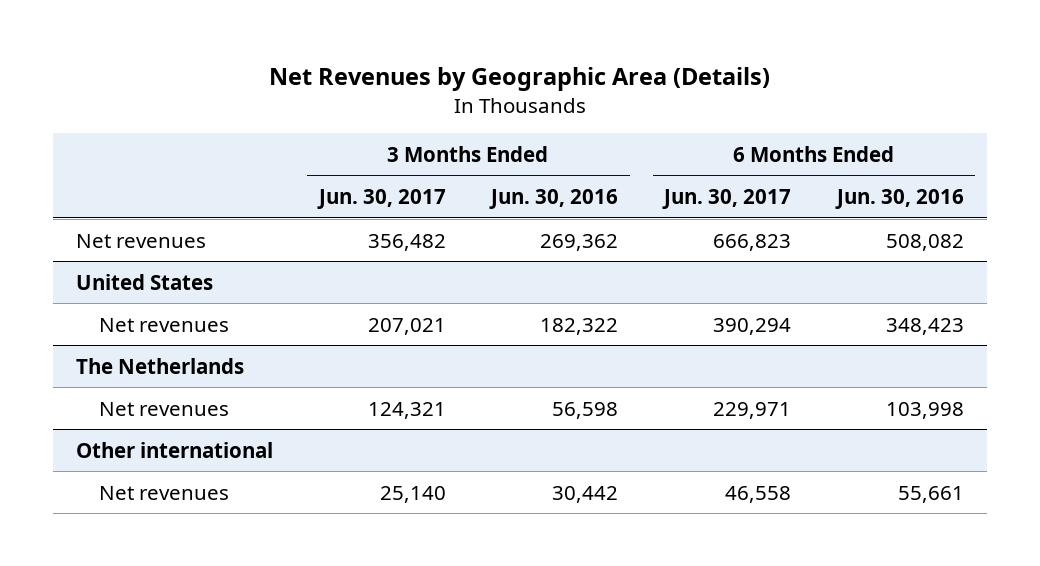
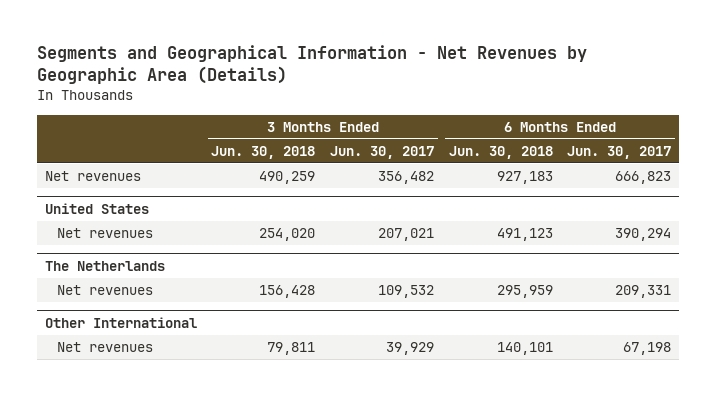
- Net Revenues by Geographic Area (Details)
+ Segments and Geographical Information - Net Revenues by Geographic Area (Details)
- | 3 Months Ended Jun. 30, 2017 | 3 Months Ended Jun. 30, 2016 | 6 Months Ended Jun. 30, 2017 | 6 Months Ended Jun. 30, 2016
+ | 3 Months Ended Jun. 30, 2018 | 3 Months Ended Jun. 30, 2017 | 6 Months Ended Jun. 30, 2018 | 6 Months Ended Jun. 30, 2017
@ The Netherlands
- Net revenues | 124,321 | 56,598 | 229,971 | 103,998
- Other international
- Net revenues | 25,140 | 30,442 | 46,558 | 55,661
@ The Netherlands
+ Net revenues | 156,428 | 109,532 | 295,959 | 209,331
+ Other International
+ Net revenues | 79,811 | 39,929 | 140,101 | 67,198

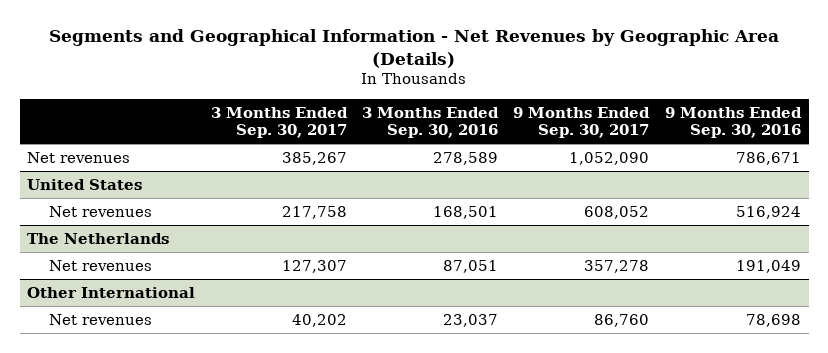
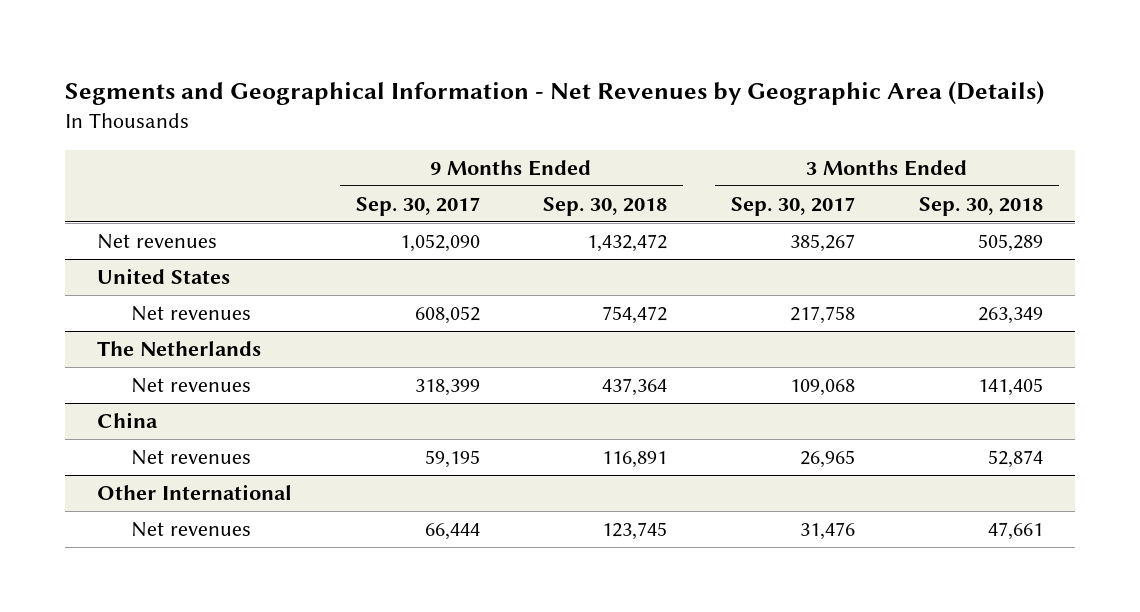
- | 3 Months Ended Sep. 30, 2017 | 3 Months Ended Sep. 30, 2016 | 9 Months Ended Sep. 30, 2017 | 9 Months Ended Sep. 30, 2016
+ | 9 Months Ended Sep. 30, 2017 | 9 Months Ended Sep. 30, 2018 | 3 Months Ended Sep. 30, 2017 | 3 Months Ended Sep. 30, 2018
@ The Netherlands
- Net revenues | 127,307 | 87,051 | 357,278 | 191,049
+ Net revenues | 318,399 | 437,364 | 109,068 | 141,405
+ China
+ Net revenues | 59,195 | 116,891 | 26,965 | 52,874
@ Other International
- Net revenues | 40,202 | 23,037 | 86,760 | 78,698
+ Net revenues | 66,444 | 123,745 | 31,476 | 47,661

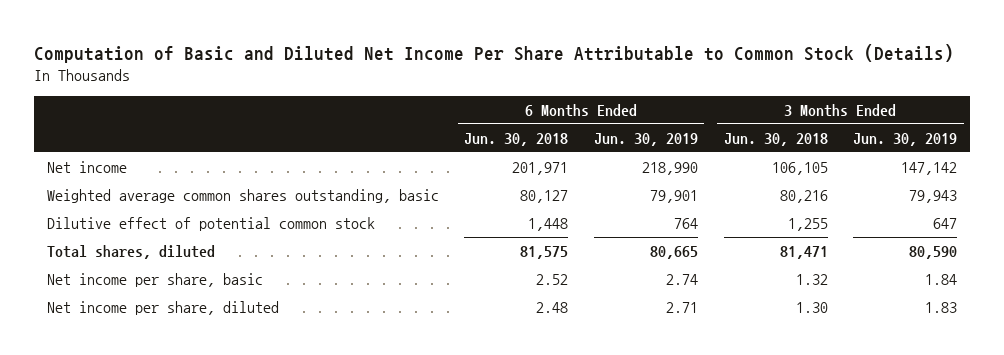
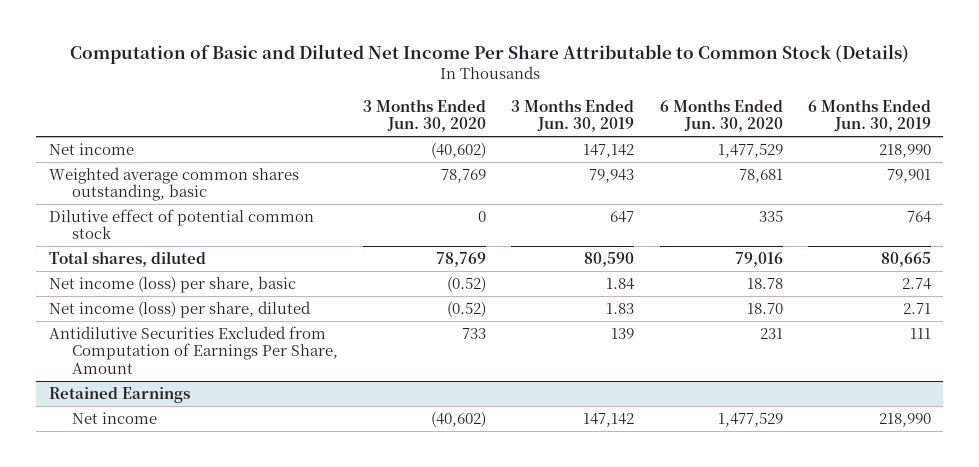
- | 6 Months Ended Jun. 30, 2018 | 6 Months Ended Jun. 30, 2019 | 3 Months Ended Jun. 30, 2018 | 3 Months Ended Jun. 30, 2019
+ | 3 Months Ended Jun. 30, 2020 | 3 Months Ended Jun. 30, 2019 | 6 Months Ended Jun. 30, 2020 | 6 Months Ended Jun. 30, 2019
- Net income per share, basic | 2.52 | 2.74 | 1.32 | 1.84
- Net income per share, diluted | 2.48 | 2.71 | 1.30 | 1.83
+ Net income (loss) per share, basic | (0.52) | 1.84 | 18.78 | 2.74
+ Net income (loss) per share, diluted | (0.52) | 1.83 | 18.70 | 2.71
+ Antidilutive Securities Excluded from Computation of Earnings Per Share, Amount | 733 | 139 | 231 | 111
+ Retained Earnings
+ Net income | (40,602) | 147,142 | 1,477,529 | 218,990

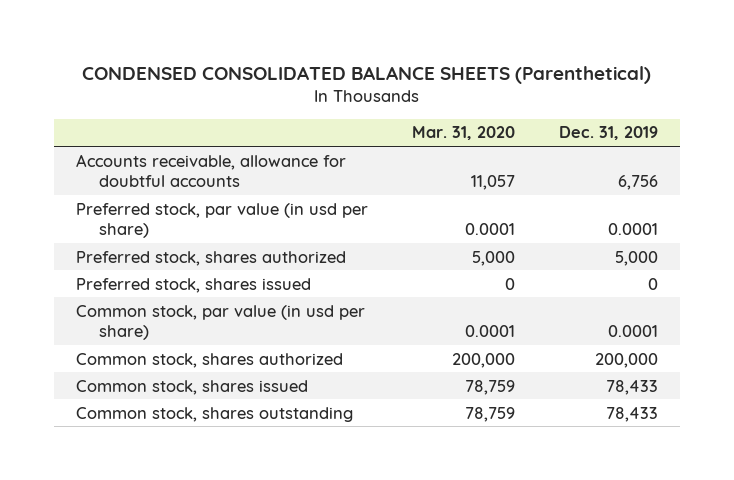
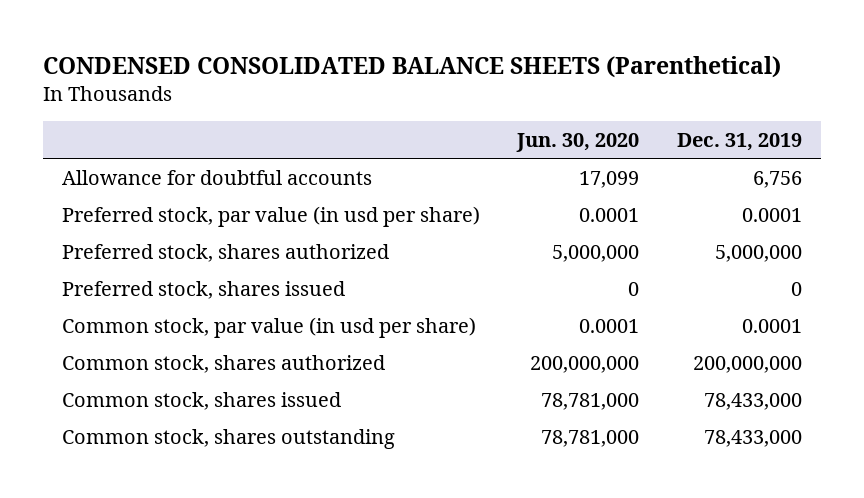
- | Mar. 31, 2020 | Dec. 31, 2019
+ | Jun. 30, 2020 | Dec. 31, 2019
- Accounts receivable, allowance for doubtful accounts | 11,057 | 6,756
+ Allowance for doubtful accounts | 17,099 | 6,756
- Preferred stock, shares authorized | 5,000 | 5,000
+ Preferred stock, shares authorized | 5,000,000 | 5,000,000
- Common stock, shares authorized | 200,000 | 200,000
- Common stock, shares issued | 78,759 | 78,433
- Common stock, shares outstanding | 78,759 | 78,433
+ Common stock, shares authorized | 200,000,000 | 200,000,000
+ Common stock, shares issued | 78,781,000 | 78,433,000
+ Common stock, shares outstanding | 78,781,000 | 78,433,000

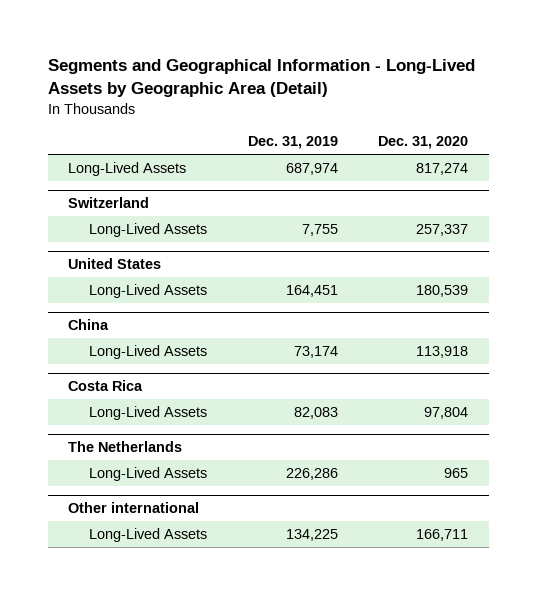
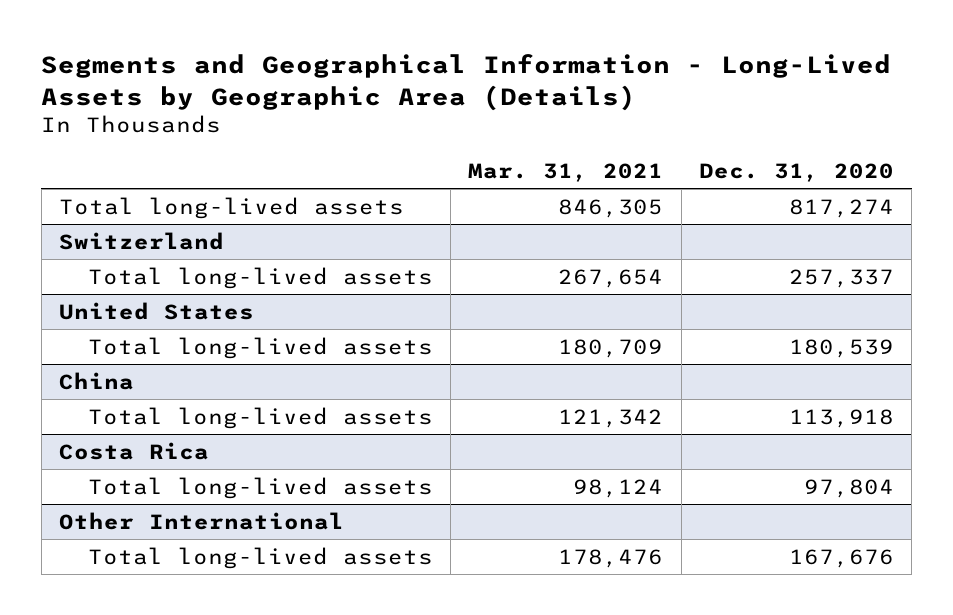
- Segments and Geographical Information - Long-Lived Assets by Geographic Area (Detail)
+ Segments and Geographical Information - Long-Lived Assets by Geographic Area (Details)
- | Dec. 31, 2019 | Dec. 31, 2020
+ | Mar. 31, 2021 | Dec. 31, 2020
- Long-Lived Assets | 687,974 | 817,274
+ Total long-lived assets | 846,305 | 817,274
@ Switzerland
- Long-Lived Assets | 7,755 | 257,337
+ Total long-lived assets | 267,654 | 257,337
@ United States
- Long-Lived Assets | 164,451 | 180,539
+ Total long-lived assets | 180,709 | 180,539
@ China
- Long-Lived Assets | 73,174 | 113,918
+ Total long-lived assets | 121,342 | 113,918
@ Costa Rica
- Long-Lived Assets | 82,083 | 97,804
- The Netherlands
- Long-Lived Assets | 226,286 | 965
- Other international
- Long-Lived Assets | 134,225 | 166,711
@ Costa Rica
+ Total long-lived assets | 98,124 | 97,804
+ Other International
+ Total long-lived assets | 178,476 | 167,676

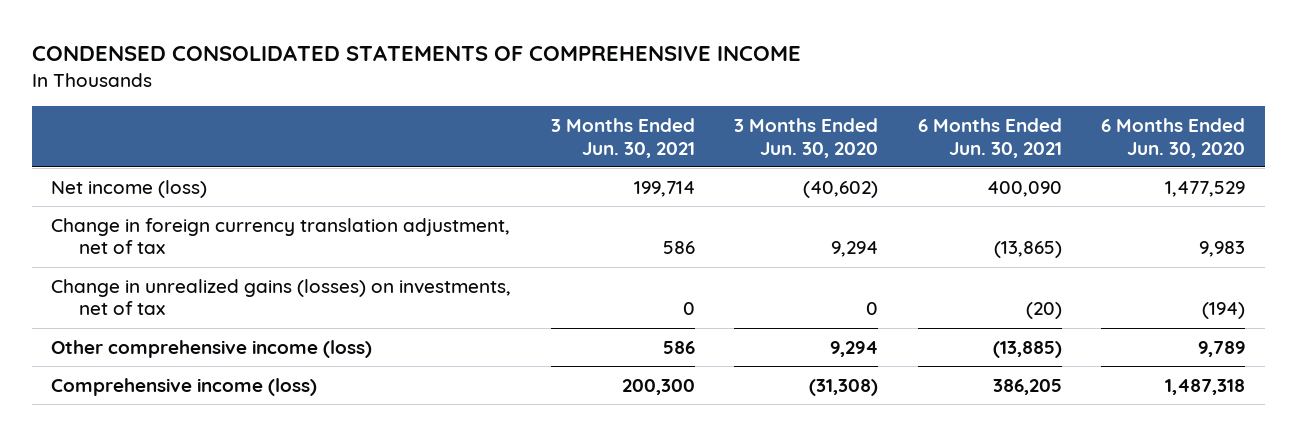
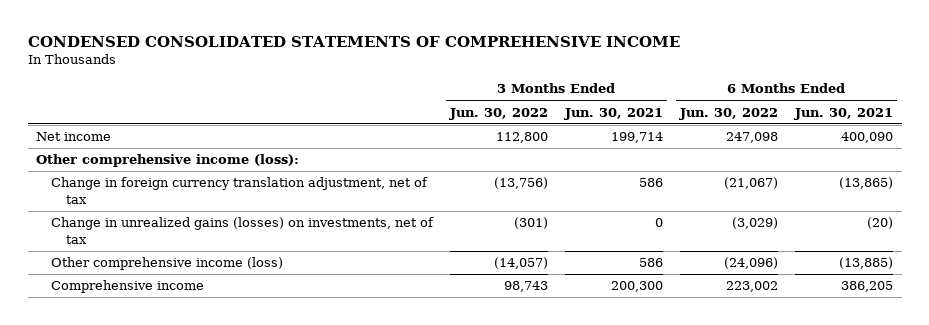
- | 3 Months Ended Jun. 30, 2021 | 3 Months Ended Jun. 30, 2020 | 6 Months Ended Jun. 30, 2021 | 6 Months Ended Jun. 30, 2020
+ | 3 Months Ended Jun. 30, 2022 | 3 Months Ended Jun. 30, 2021 | 6 Months Ended Jun. 30, 2022 | 6 Months Ended Jun. 30, 2021
- Net income (loss) | 199,714 | (40,602) | 400,090 | 1,477,529
+ Net income | 112,800 | 199,714 | 247,098 | 400,090
+ Other comprehensive income (loss):
- Comprehensive income (loss) | 200,300 | (31,308) | 386,205 | 1,487,318
+ Comprehensive income | 98,743 | 200,300 | 223,002 | 386,205

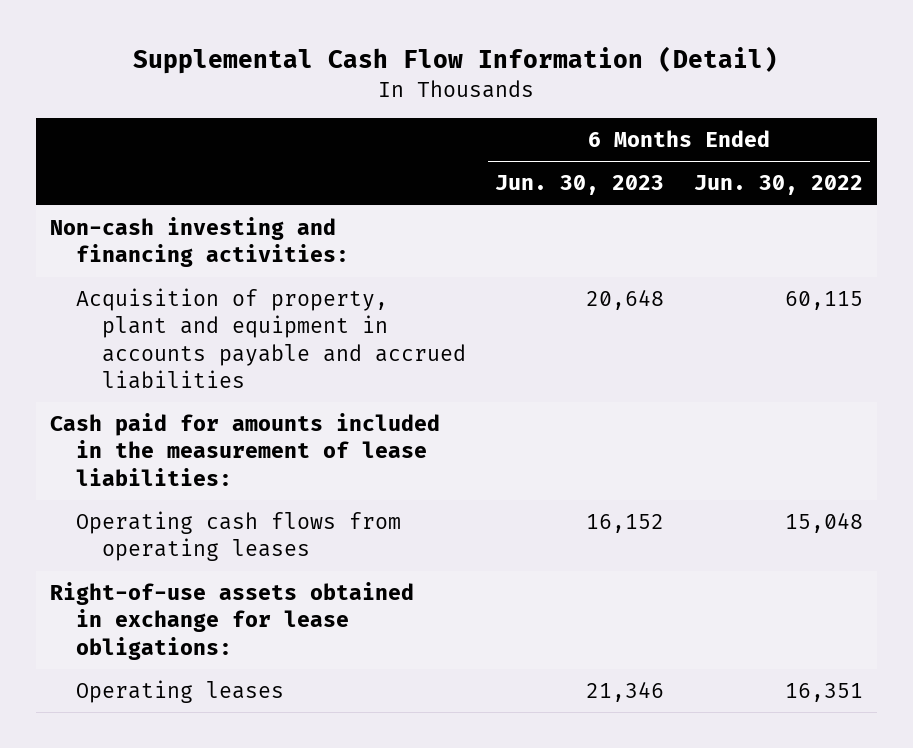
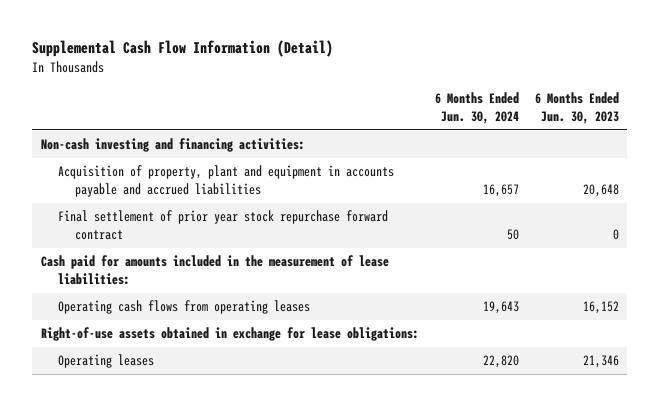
- | 6 Months Ended Jun. 30, 2023 | 6 Months Ended Jun. 30, 2022
+ | 6 Months Ended Jun. 30, 2024 | 6 Months Ended Jun. 30, 2023
+ Final settlement of prior year stock repurchase forward contract | 50 | 0

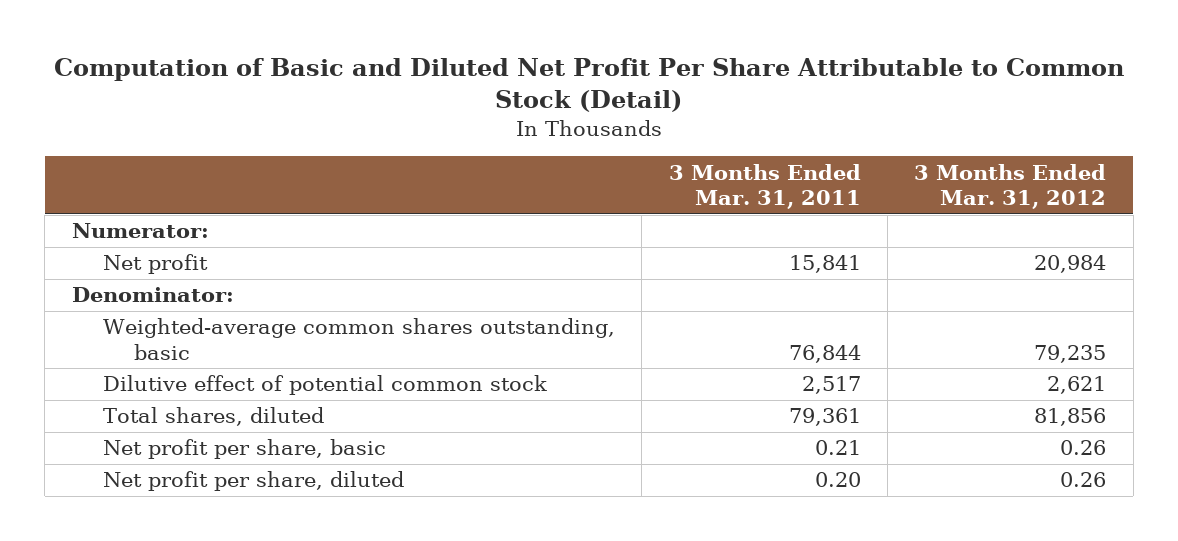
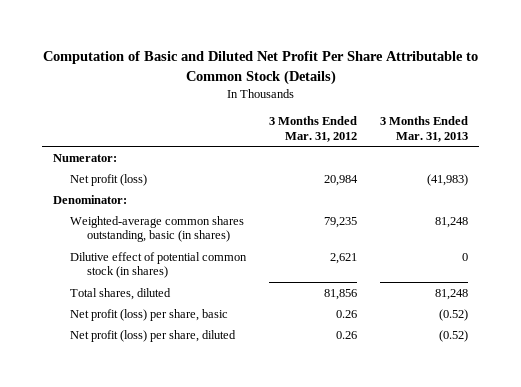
- Computation of Basic and Diluted Net Profit Per Share Attributable to Common Stock (Detail)
+ Computation of Basic and Diluted Net Profit Per Share Attributable to Common Stock (Details)
- | 3 Months Ended Mar. 31, 2011 | 3 Months Ended Mar. 31, 2012
+ | 3 Months Ended Mar. 31, 2012 | 3 Months Ended Mar. 31, 2013
- Net profit | 15,841 | 20,984
+ Net profit (loss) | 20,984 | (41,983)
- Weighted-average common shares outstanding, basic | 76,844 | 79,235
- Dilutive effect of potential common stock | 2,517 | 2,621
+ Weighted-average common shares outstanding, basic (in shares) | 79,235 | 81,248
+ Dilutive effect of potential common stock (in shares) | 2,621 | 0
- Net profit per share, basic | 0.21 | 0.26
- Net profit per share, diluted | 0.20 | 0.26
+ Net profit (loss) per share, basic | 0.26 | (0.52)
+ Net profit (loss) per share, diluted | 0.26 | (0.52)

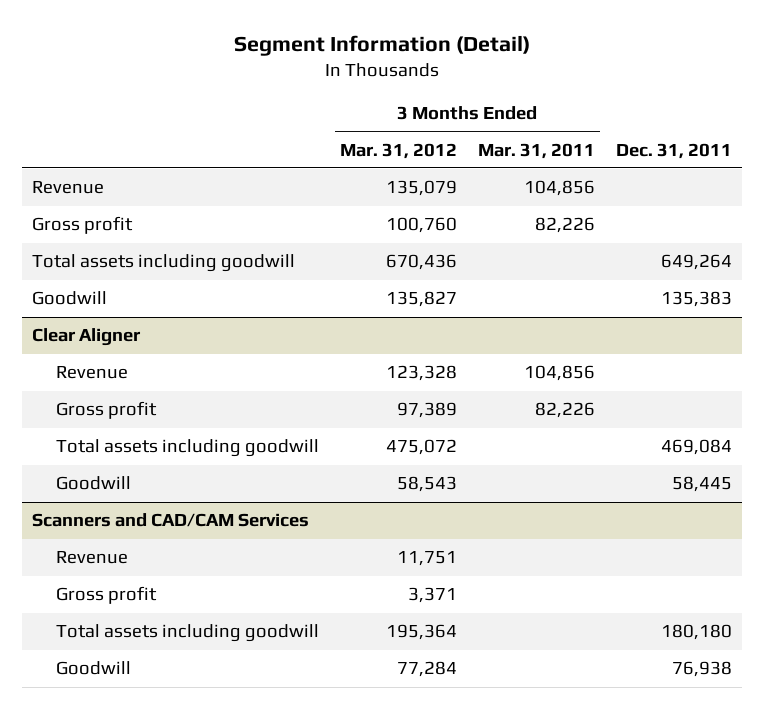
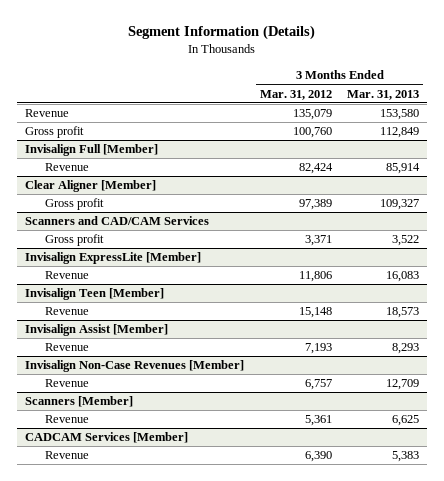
- Segment Information (Detail)
+ Segment Information (Details)
- | 3 Months Ended Mar. 31, 2012 | 3 Months Ended Mar. 31, 2011 | Dec. 31, 2011
+ | 3 Months Ended Mar. 31, 2012 | 3 Months Ended Mar. 31, 2013
- Total assets including goodwill | 670,436 | | 649,264
- Goodwill | 135,827 | | 135,383
- Clear Aligner
- Revenue | 123,328 | 104,856 |
+ Invisalign Full [Member]
+ Revenue | 82,424 | 85,914
+ Clear Aligner [Member]
- Total assets including goodwill | 475,072 | | 469,084
- Goodwill | 58,543 | | 58,445
@ Scanners and CAD/CAM Services
- Revenue | 11,751 | |
- Total assets including goodwill | 195,364 | | 180,180
- Goodwill | 77,284 | | 76,938
+ Invisalign ExpressLite [Member]
+ Revenue | 11,806 | 16,083
+ Invisalign Teen [Member]
+ Revenue | 15,148 | 18,573
+ Invisalign Assist [Member]
+ Revenue | 7,193 | 8,293
+ Invisalign Non-Case Revenues [Member]
+ Revenue | 6,757 | 12,709
+ Scanners [Member]
+ Revenue | 5,361 | 6,625
+ CADCAM Services [Member]
+ Revenue | 6,390 | 5,383

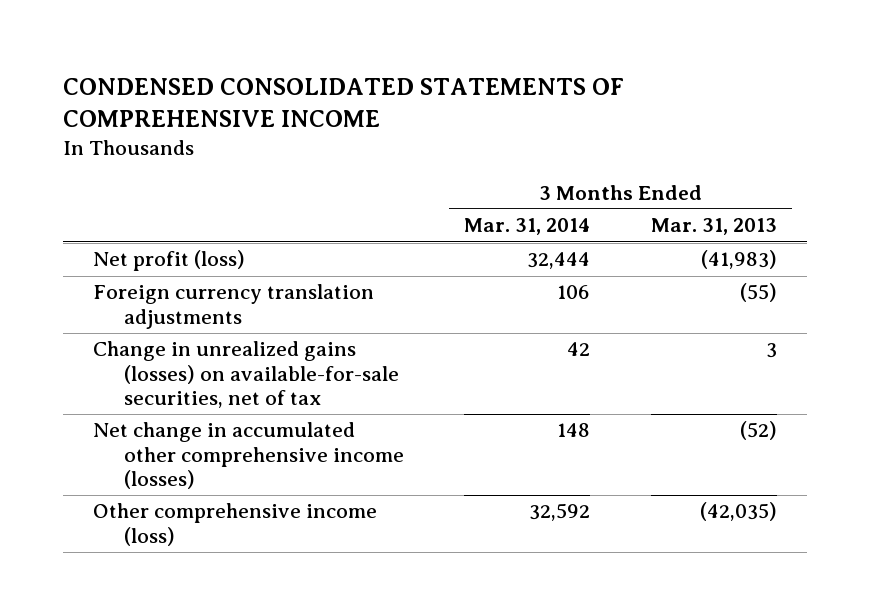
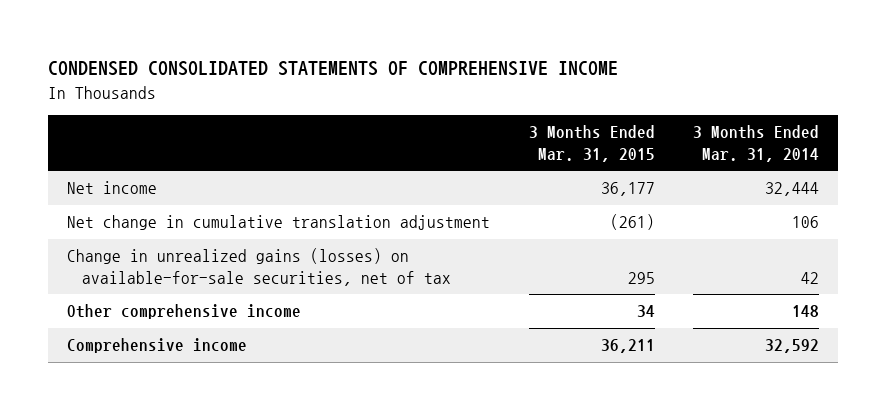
- | 3 Months Ended Mar. 31, 2014 | 3 Months Ended Mar. 31, 2013
+ | 3 Months Ended Mar. 31, 2015 | 3 Months Ended Mar. 31, 2014
- Net profit (loss) | 32,444 | (41,983)
- Foreign currency translation adjustments | 106 | (55)
+ Net income | 36,177 | 32,444
+ Net change in cumulative translation adjustment | (261) | 106
- Net change in accumulated other comprehensive income (losses) | 148 | (52)
- Other comprehensive income (loss) | 32,592 | (42,035)
+ Other comprehensive income | 34 | 148
+ Comprehensive income | 36,211 | 32,592

